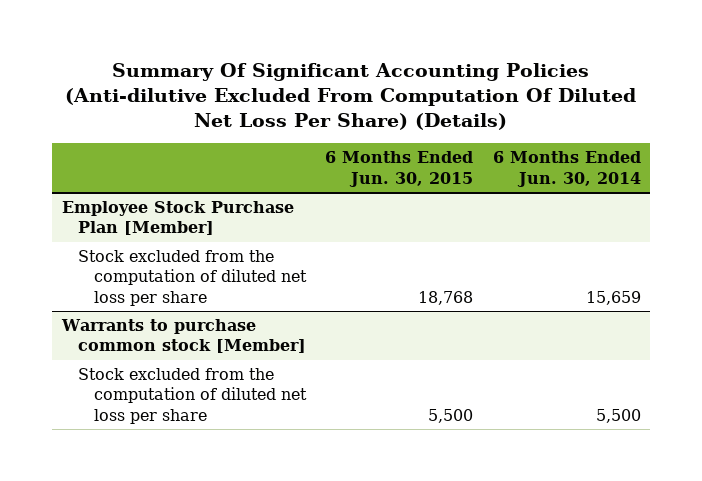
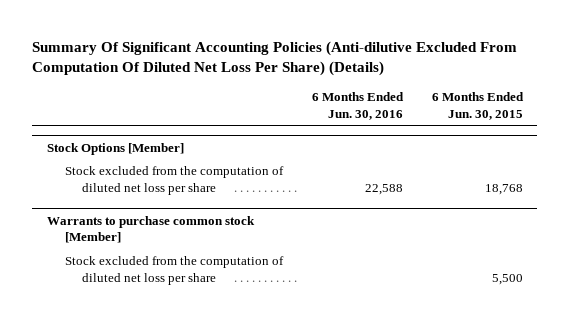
- | 6 Months Ended Jun. 30, 2015 | 6 Months Ended Jun. 30, 2014
+ | 6 Months Ended Jun. 30, 2016 | 6 Months Ended Jun. 30, 2015
- Employee Stock Purchase Plan [Member]
+ Stock Options [Member]

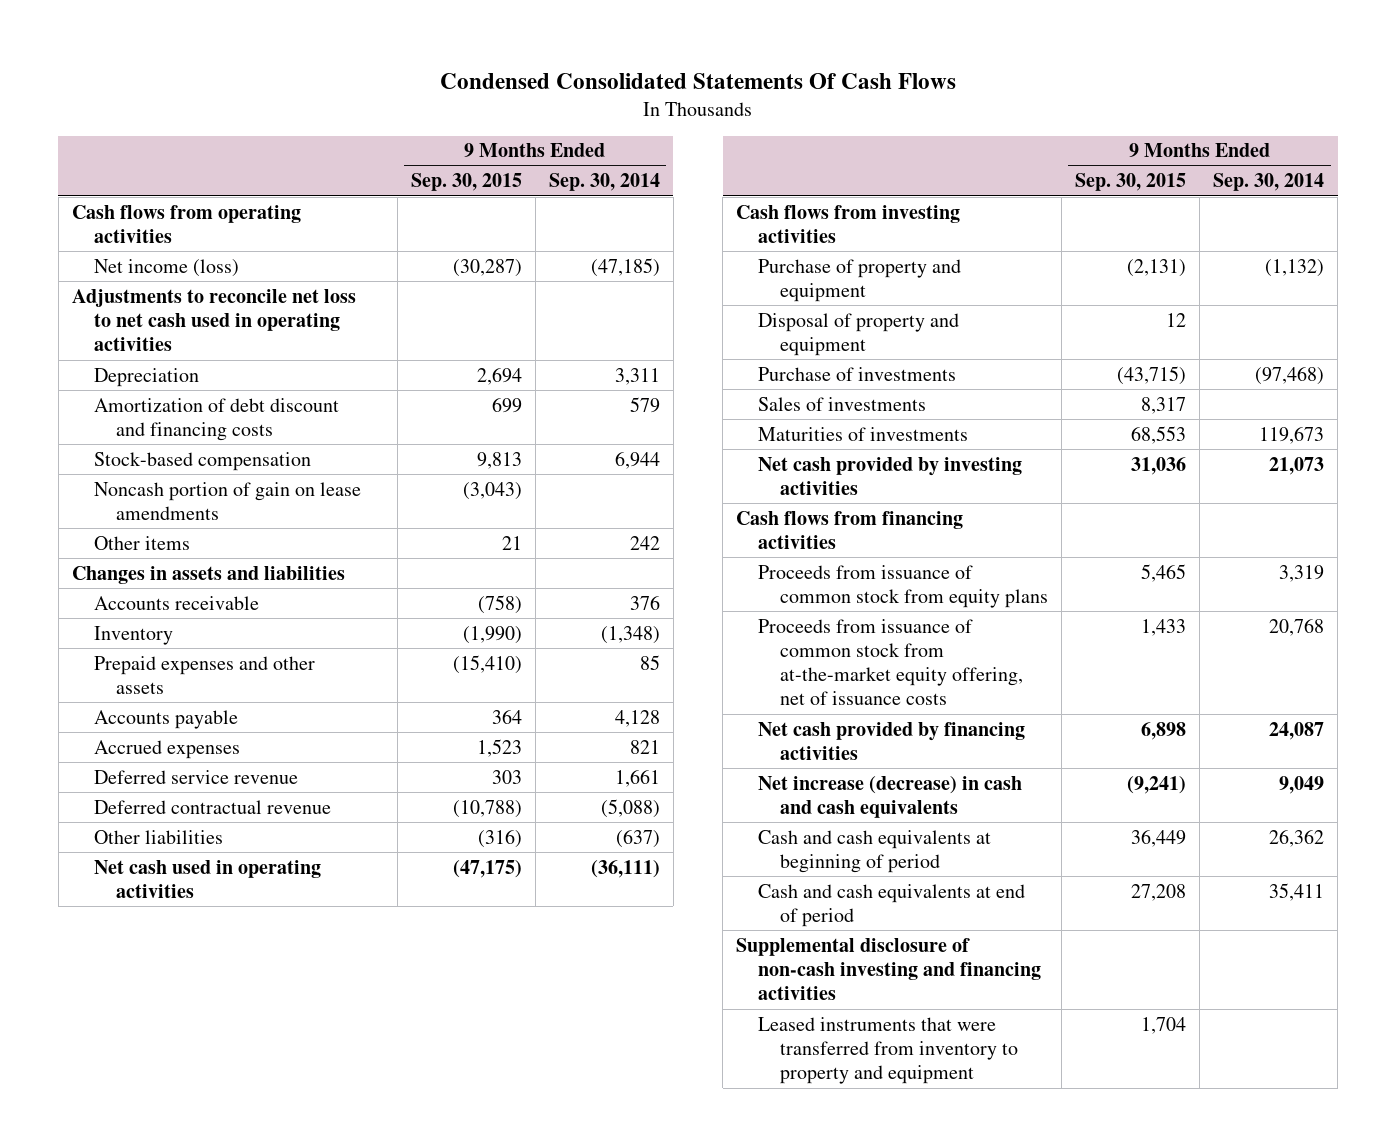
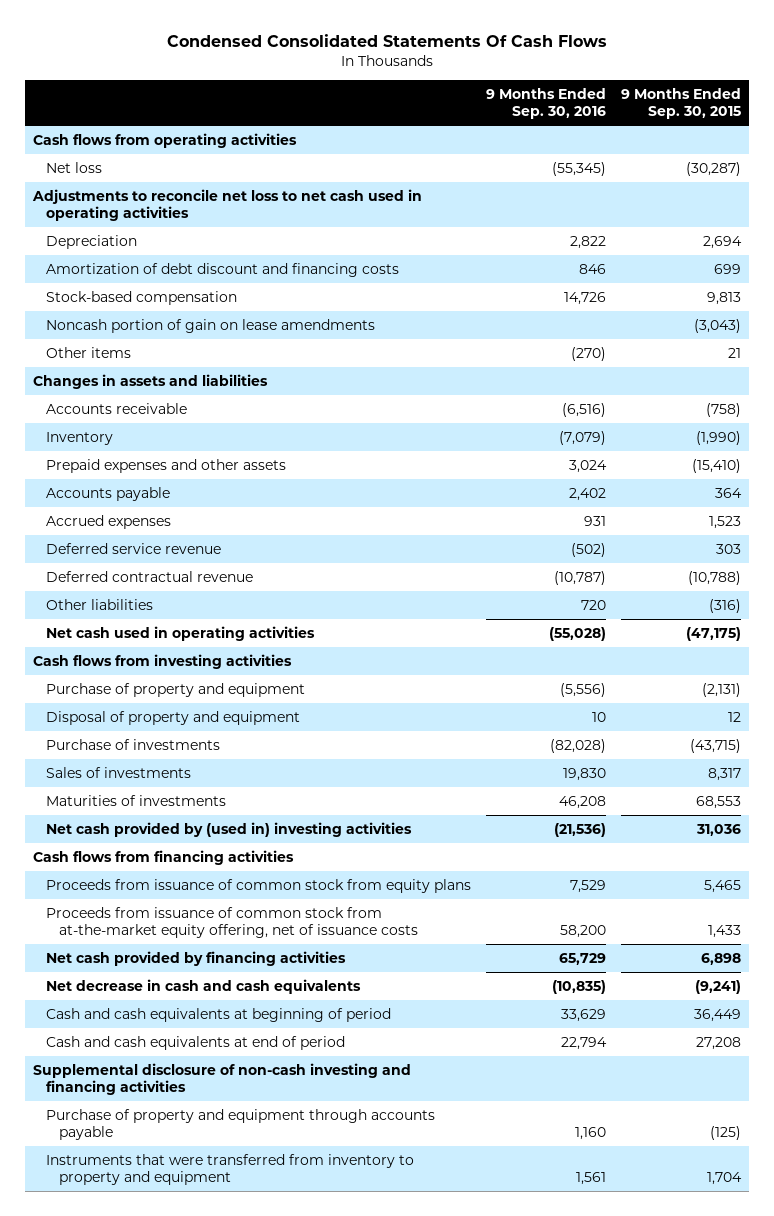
- | 9 Months Ended Sep. 30, 2015 | 9 Months Ended Sep. 30, 2014
+ | 9 Months Ended Sep. 30, 2016 | 9 Months Ended Sep. 30, 2015
- Net income (loss) | (30,287) | (47,185)
+ Net loss | (55,345) | (30,287)
- Net cash provided by investing activities | 31,036 | 21,073
+ Net cash provided by (used in) investing activities | (21,536) | 31,036
- Net increase (decrease) in cash and cash equivalents | (9,241) | 9,049
+ Net decrease in cash and cash equivalents | (10,835) | (9,241)
- Leased instruments that were transferred from inventory to property and equipment | 1,704 |
+ Purchase of property and equipment through accounts payable | 1,160 | (125)
+ Instruments that were transferred from inventory to property and equipment | 1,561 | 1,704

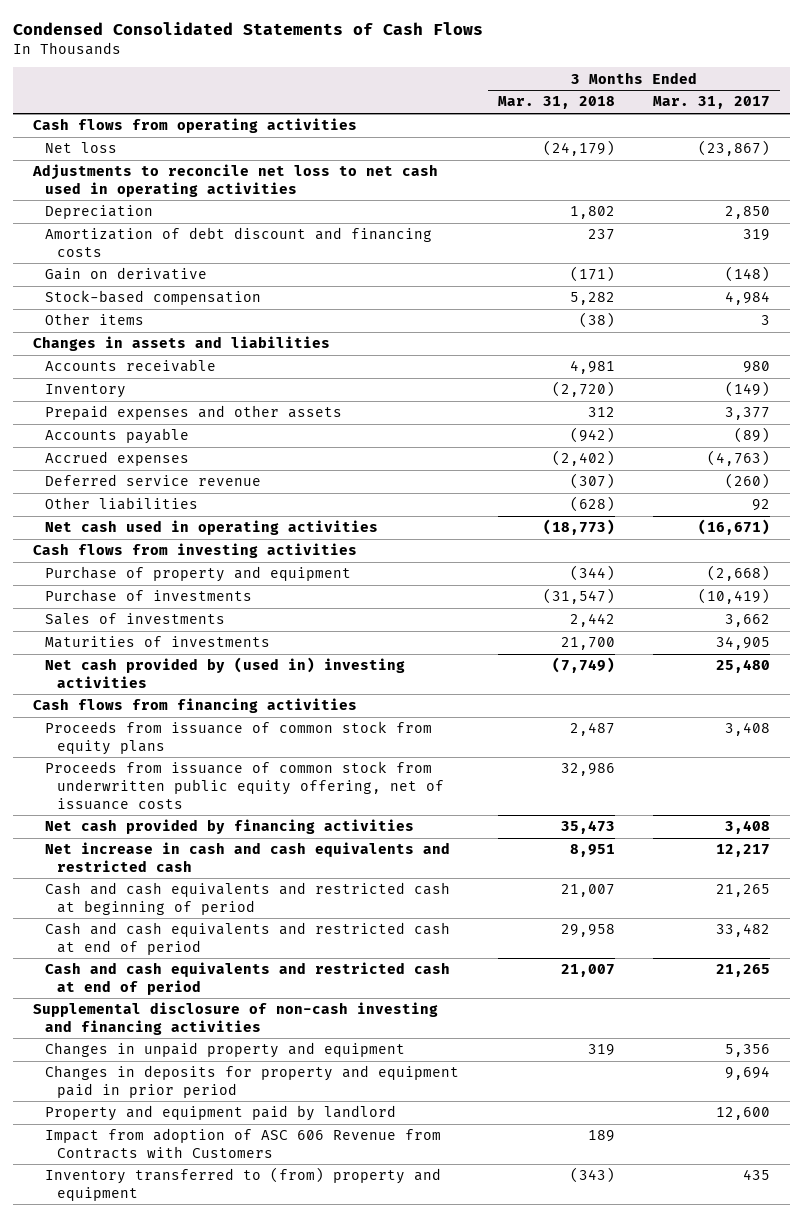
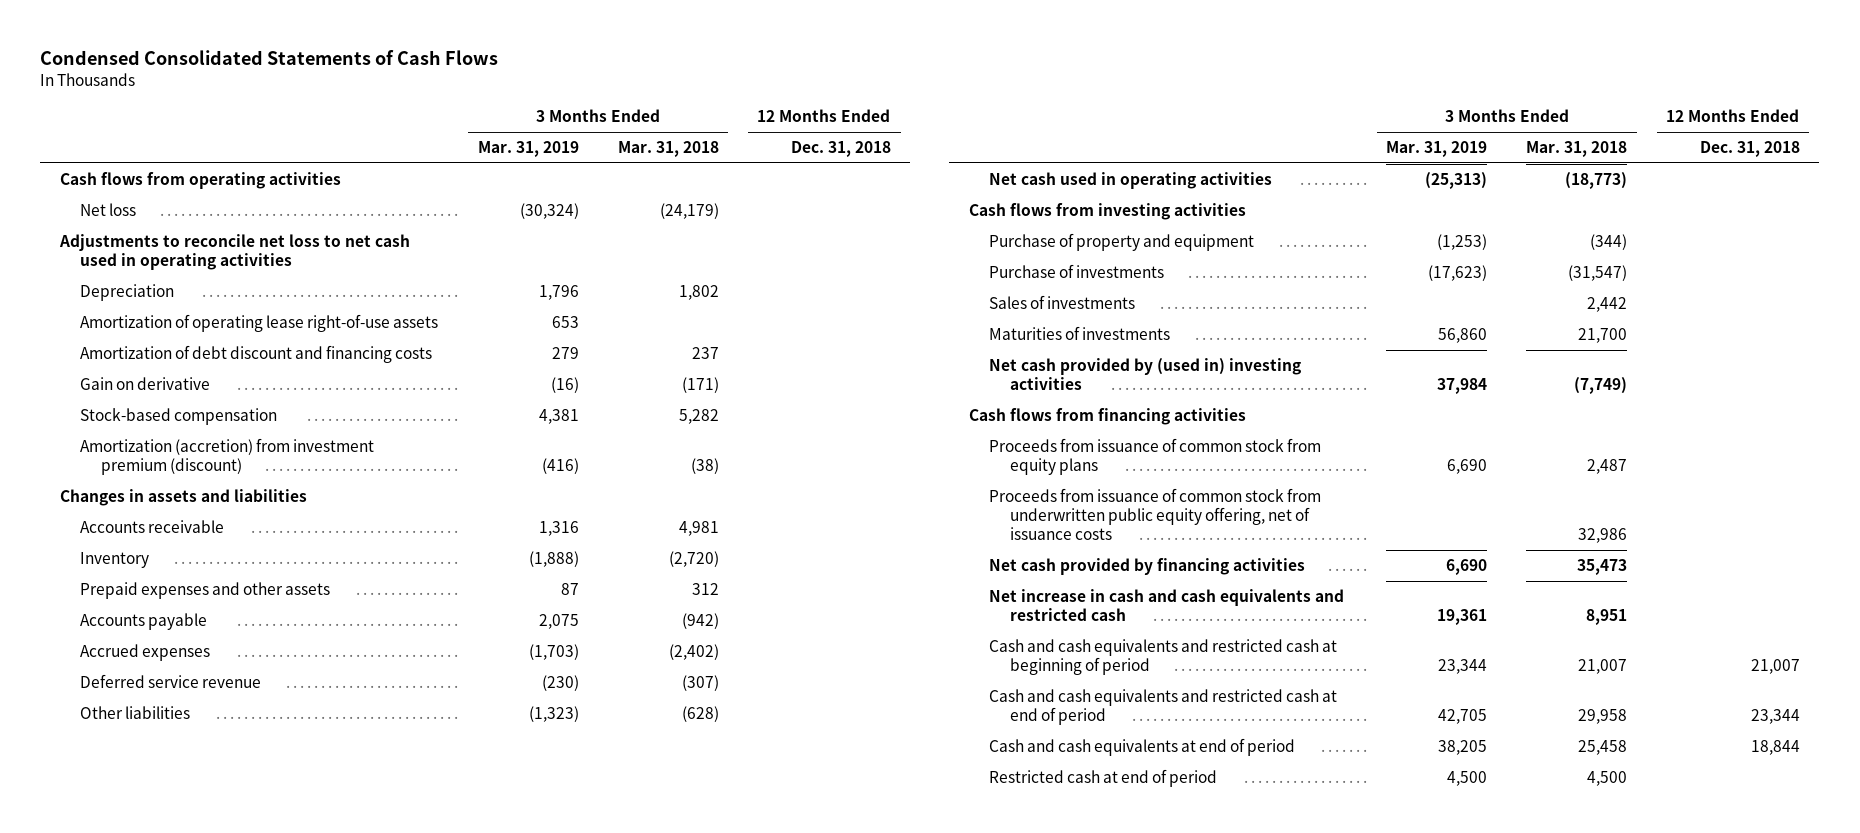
- | 3 Months Ended Mar. 31, 2018 | 3 Months Ended Mar. 31, 2017
+ | 3 Months Ended Mar. 31, 2019 | 3 Months Ended Mar. 31, 2018 | 12 Months Ended Dec. 31, 2018
+ Amortization of operating lease right-of-use assets | 653 | |
- Other items | (38) | 3
+ Amortization (accretion) from investment premium (discount) | (416) | (38) |
- Cash and cash equivalents and restricted cash at end of period | 21,007 | 21,265
- Supplemental disclosure of non-cash investing and financing activities
- Changes in unpaid property and equipment | 319 | 5,356
- Changes in deposits for property and equipment paid in prior period | | 9,694
- Property and equipment paid by landlord | | 12,600
- Impact from adoption of ASC 606 Revenue from Contracts with Customers | 189 |
- Inventory transferred to (from) property and equipment | (343) | 435
+ Cash and cash equivalents at end of period | 38,205 | 25,458 | 18,844
+ Restricted cash at end of period | 4,500 | 4,500 |

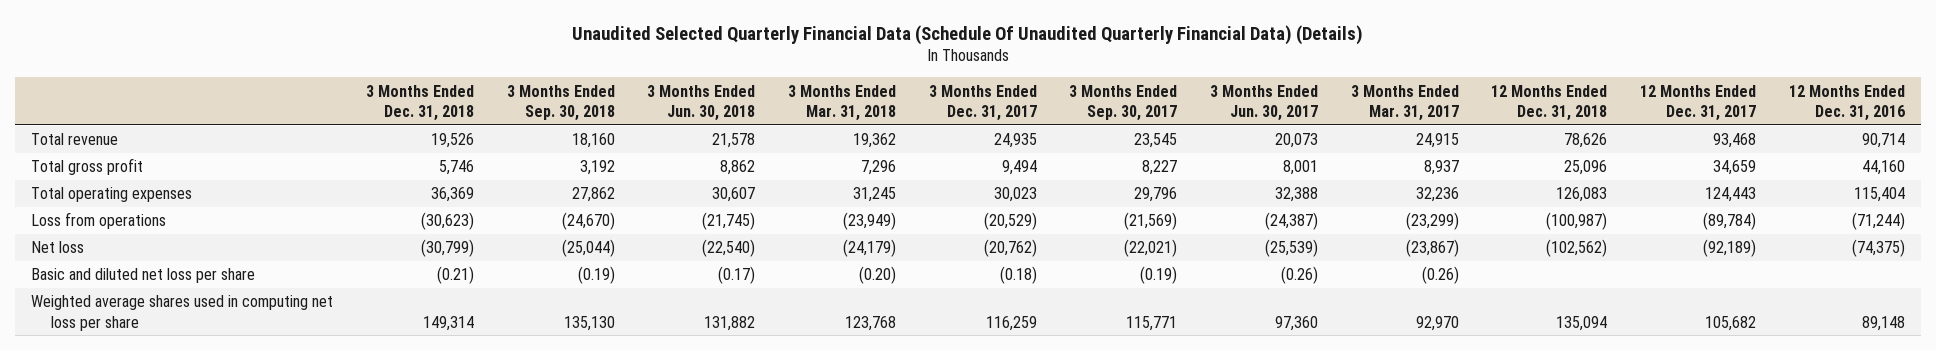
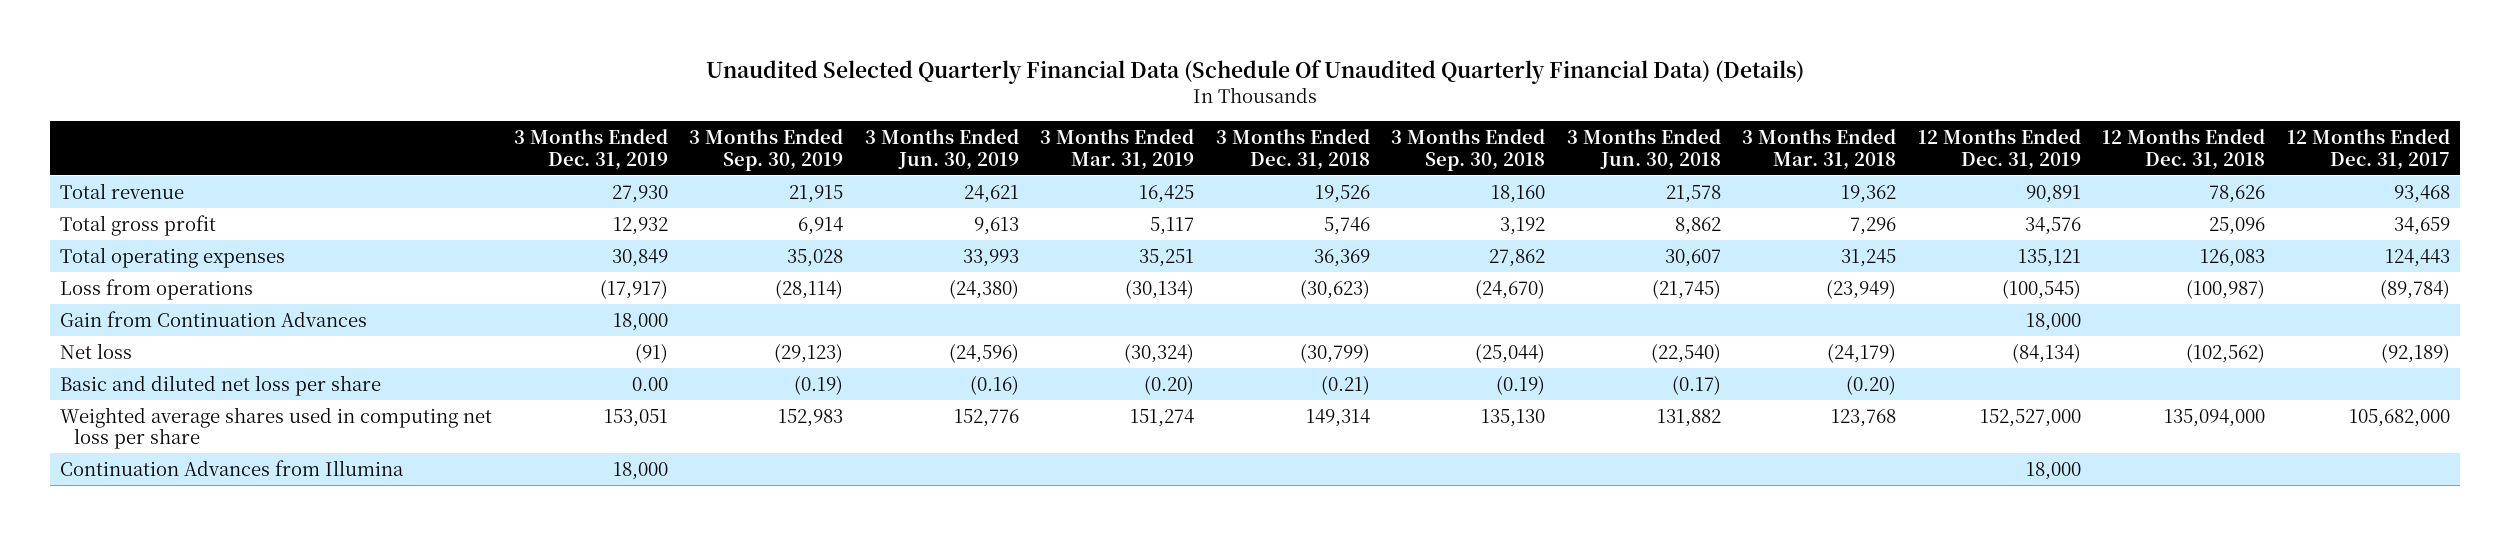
- | 3 Months Ended Dec. 31, 2018 | 3 Months Ended Sep. 30, 2018 | 3 Months Ended Jun. 30, 2018 | 3 Months Ended Mar. 31, 2018 | 3 Months Ended Dec. 31, 2017 | 3 Months Ended Sep. 30, 2017 | 3 Months Ended Jun. 30, 2017 | 3 Months Ended Mar. 31, 2017 | 12 Months Ended Dec. 31, 2018 | 12 Months Ended Dec. 31, 2017 | 12 Months Ended Dec. 31, 2016
+ | 3 Months Ended Dec. 31, 2019 | 3 Months Ended Sep. 30, 2019 | 3 Months Ended Jun. 30, 2019 | 3 Months Ended Mar. 31, 2019 | 3 Months Ended Dec. 31, 2018 | 3 Months Ended Sep. 30, 2018 | 3 Months Ended Jun. 30, 2018 | 3 Months Ended Mar. 31, 2018 | 12 Months Ended Dec. 31, 2019 | 12 Months Ended Dec. 31, 2018 | 12 Months Ended Dec. 31, 2017
+ Gain from Continuation Advances | 18,000 | | | | | | | | 18,000 | |
- Weighted average shares used in computing net loss per share | 149,314 | 135,130 | 131,882 | 123,768 | 116,259 | 115,771 | 97,360 | 92,970 | 135,094 | 105,682 | 89,148
+ Weighted average shares used in computing net loss per share | 153,051 | 152,983 | 152,776 | 151,274 | 149,314 | 135,130 | 131,882 | 123,768 | 152,527,000 | 135,094,000 | 105,682,000
+ Continuation Advances from Illumina | 18,000 | | | | | | | | 18,000 | |

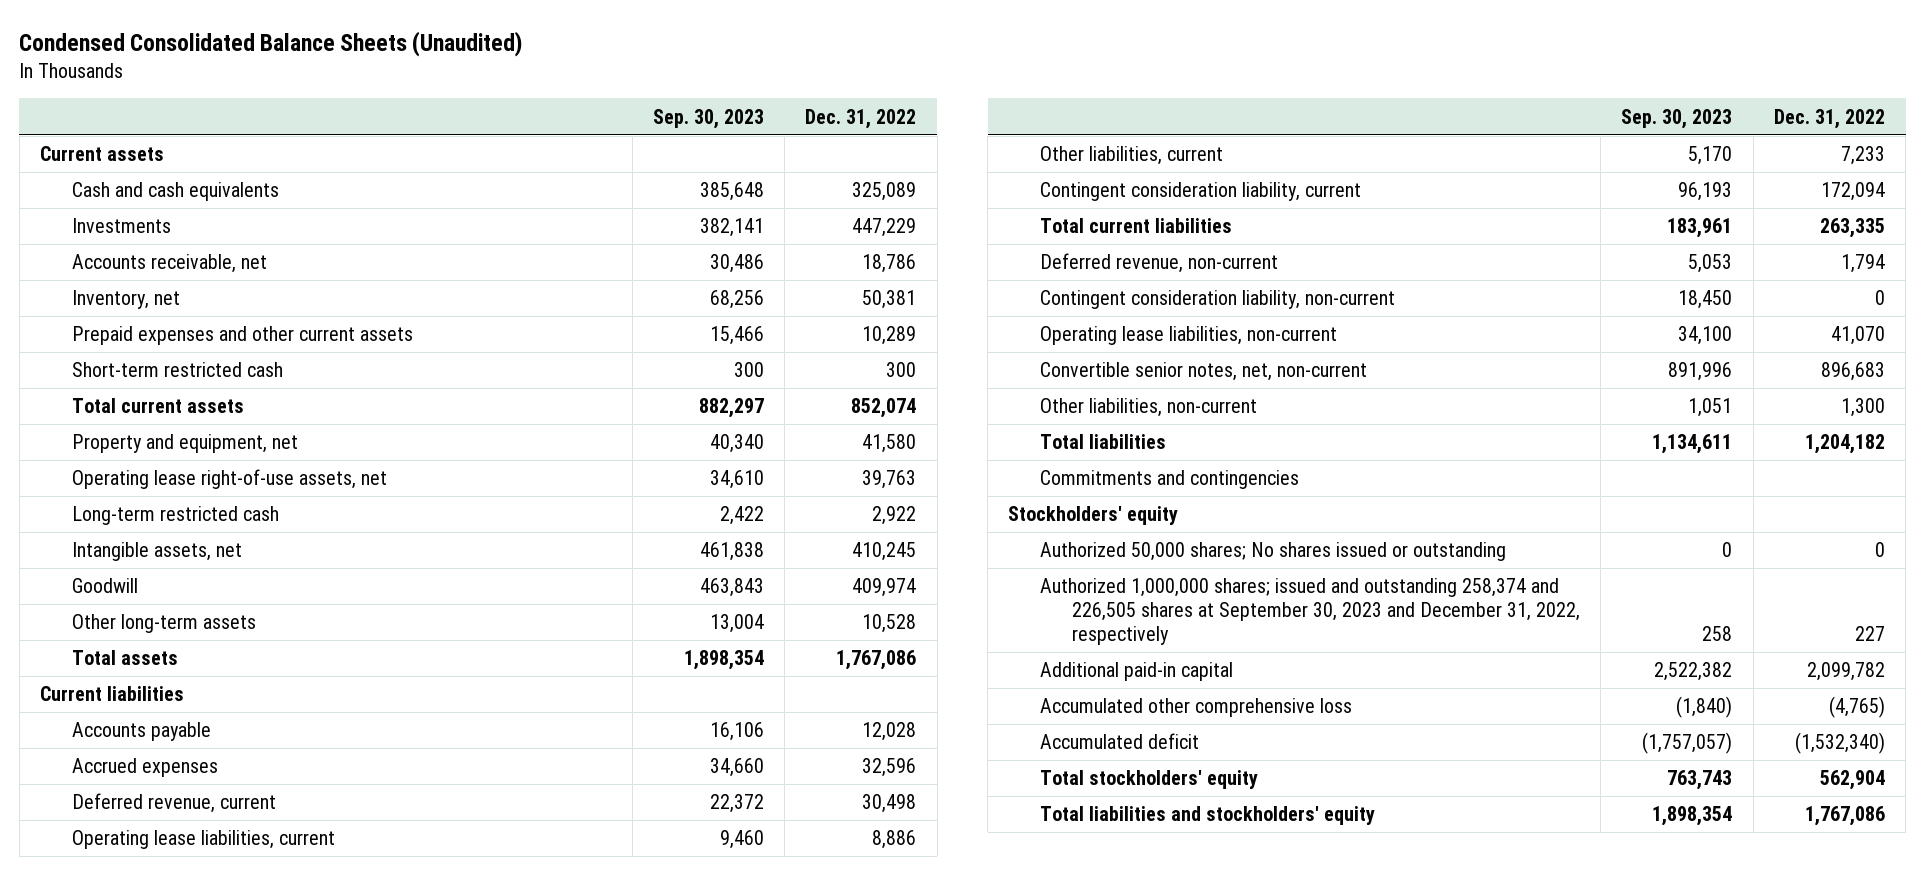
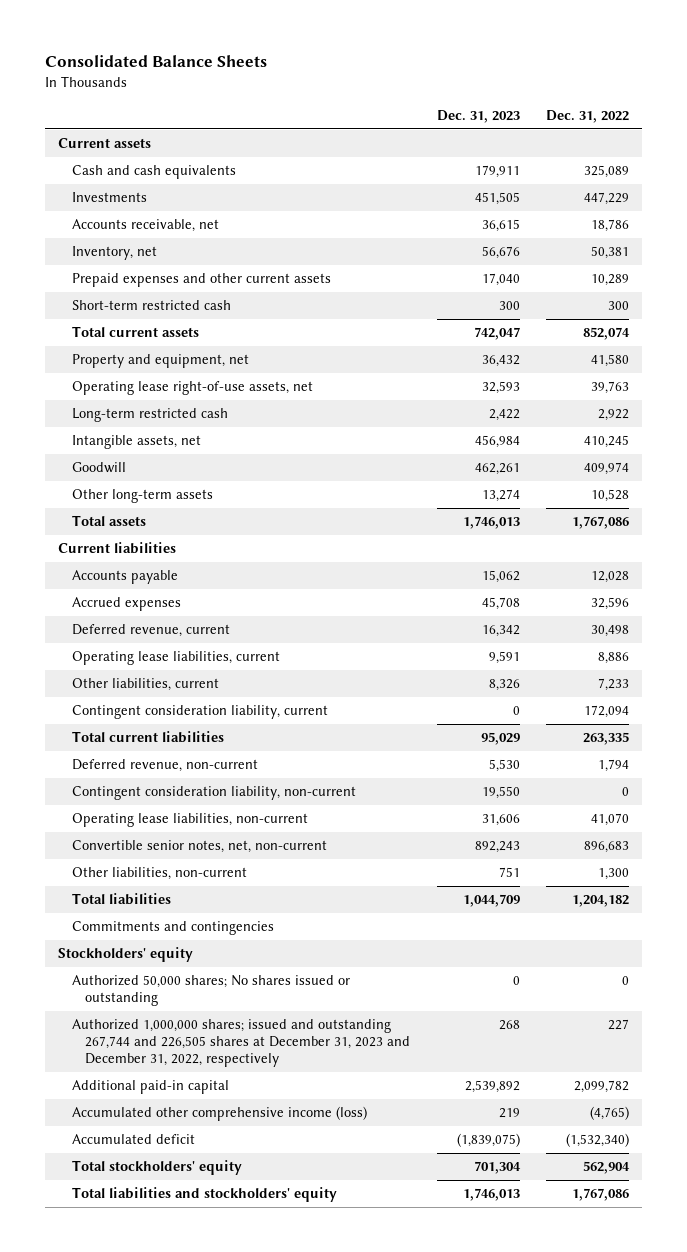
- Condensed Consolidated Balance Sheets (Unaudited)
+ Consolidated Balance Sheets
- | Sep. 30, 2023 | Dec. 31, 2022
+ | Dec. 31, 2023 | Dec. 31, 2022
- Authorized 1,000,000 shares; issued and outstanding 258,374 and 226,505 shares at September 30, 2023 and December 31, 2022, respectively | 258 | 227
+ Authorized 1,000,000 shares; issued and outstanding 267,744 and 226,505 shares at December 31, 2023 and December 31, 2022, respectively | 268 | 227
- Accumulated other comprehensive loss | (1,840) | (4,765)
+ Accumulated other comprehensive income (loss) | 219 | (4,765)

